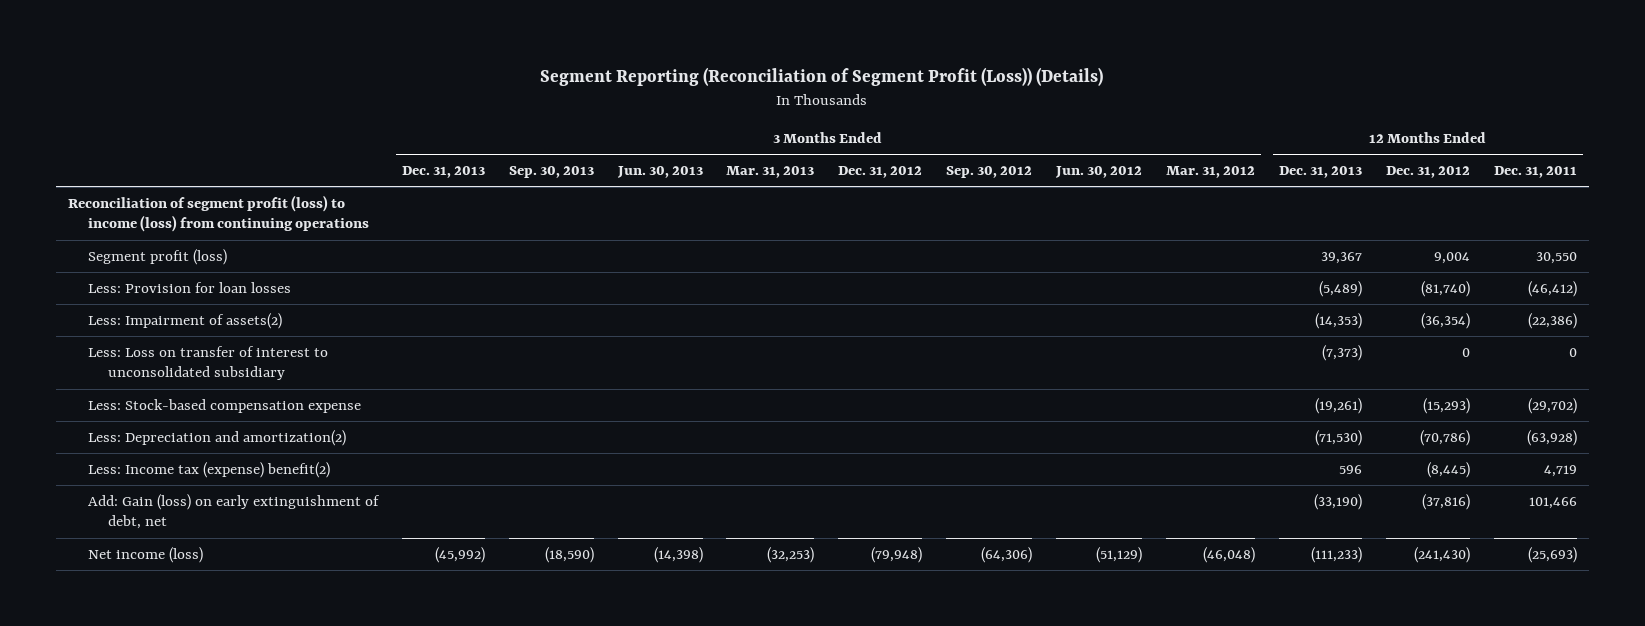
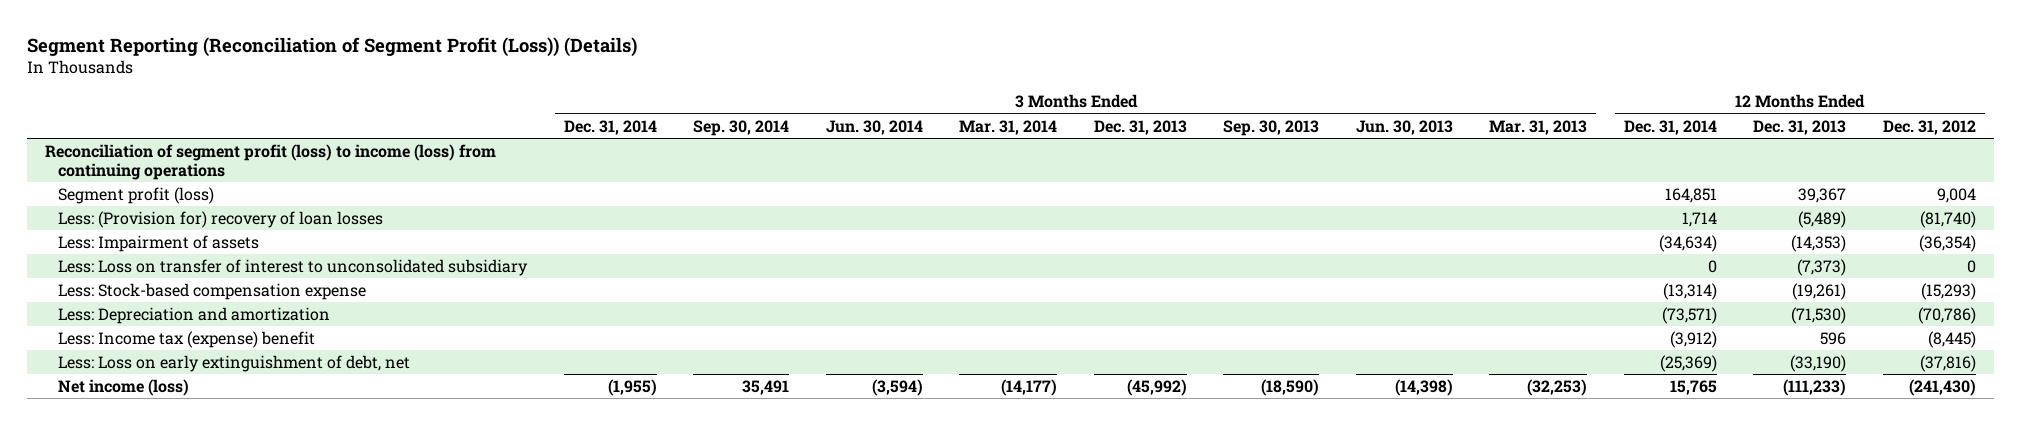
- | 3 Months Ended Dec. 31, 2013 | 3 Months Ended Sep. 30, 2013 | 3 Months Ended Jun. 30, 2013 | 3 Months Ended Mar. 31, 2013 | 3 Months Ended Dec. 31, 2012 | 3 Months Ended Sep. 30, 2012 | 3 Months Ended Jun. 30, 2012 | 3 Months Ended Mar. 31, 2012 | 12 Months Ended Dec. 31, 2013 | 12 Months Ended Dec. 31, 2012 | 12 Months Ended Dec. 31, 2011
+ | 3 Months Ended Dec. 31, 2014 | 3 Months Ended Sep. 30, 2014 | 3 Months Ended Jun. 30, 2014 | 3 Months Ended Mar. 31, 2014 | 3 Months Ended Dec. 31, 2013 | 3 Months Ended Sep. 30, 2013 | 3 Months Ended Jun. 30, 2013 | 3 Months Ended Mar. 31, 2013 | 12 Months Ended Dec. 31, 2014 | 12 Months Ended Dec. 31, 2013 | 12 Months Ended Dec. 31, 2012
- Less: Provision for loan losses | | | | | | | | | (5,489) | (81,740) | (46,412)
- Less: Impairment of assets(2) | | | | | | | | | (14,353) | (36,354) | (22,386)
+ Less: (Provision for) recovery of loan losses | | | | | | | | | 1,714 | (5,489) | (81,740)
+ Less: Impairment of assets | | | | | | | | | (34,634) | (14,353) | (36,354)
- Less: Depreciation and amortization(2) | | | | | | | | | (71,530) | (70,786) | (63,928)
- Less: Income tax (expense) benefit(2) | | | | | | | | | 596 | (8,445) | 4,719
- Add: Gain (loss) on early extinguishment of debt, net | | | | | | | | | (33,190) | (37,816) | 101,466
+ Less: Depreciation and amortization | | | | | | | | | (73,571) | (71,530) | (70,786)
+ Less: Income tax (expense) benefit | | | | | | | | | (3,912) | 596 | (8,445)
+ Less: Loss on early extinguishment of debt, net | | | | | | | | | (25,369) | (33,190) | (37,816)

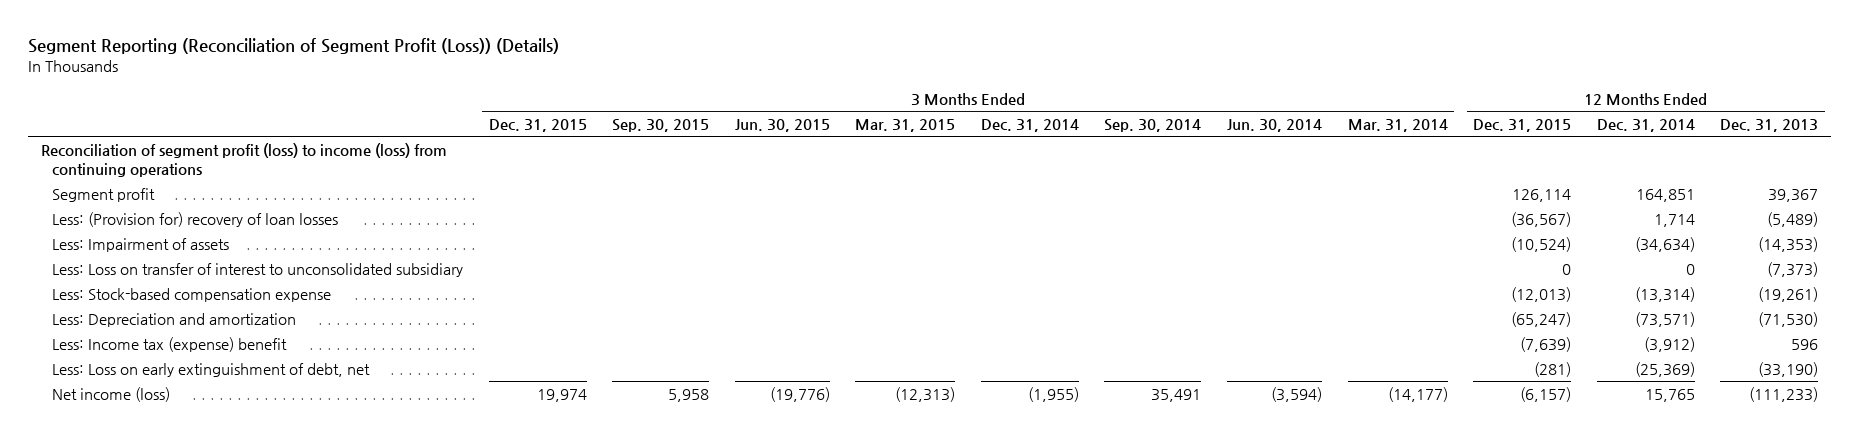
- | 3 Months Ended Dec. 31, 2014 | 3 Months Ended Sep. 30, 2014 | 3 Months Ended Jun. 30, 2014 | 3 Months Ended Mar. 31, 2014 | 3 Months Ended Dec. 31, 2013 | 3 Months Ended Sep. 30, 2013 | 3 Months Ended Jun. 30, 2013 | 3 Months Ended Mar. 31, 2013 | 12 Months Ended Dec. 31, 2014 | 12 Months Ended Dec. 31, 2013 | 12 Months Ended Dec. 31, 2012
+ | 3 Months Ended Dec. 31, 2015 | 3 Months Ended Sep. 30, 2015 | 3 Months Ended Jun. 30, 2015 | 3 Months Ended Mar. 31, 2015 | 3 Months Ended Dec. 31, 2014 | 3 Months Ended Sep. 30, 2014 | 3 Months Ended Jun. 30, 2014 | 3 Months Ended Mar. 31, 2014 | 12 Months Ended Dec. 31, 2015 | 12 Months Ended Dec. 31, 2014 | 12 Months Ended Dec. 31, 2013
- Segment profit (loss) | | | | | | | | | 164,851 | 39,367 | 9,004
+ Segment profit | | | | | | | | | 126,114 | 164,851 | 39,367

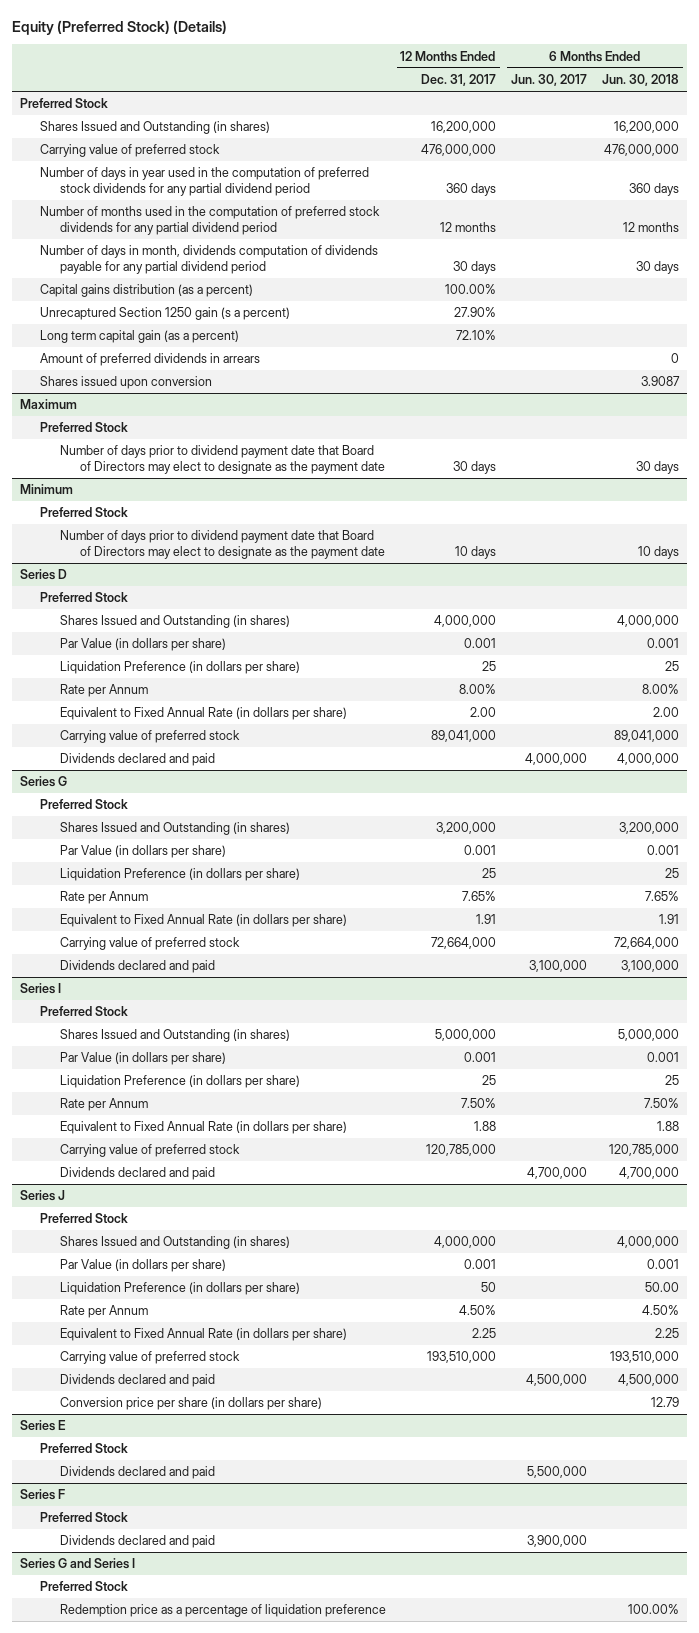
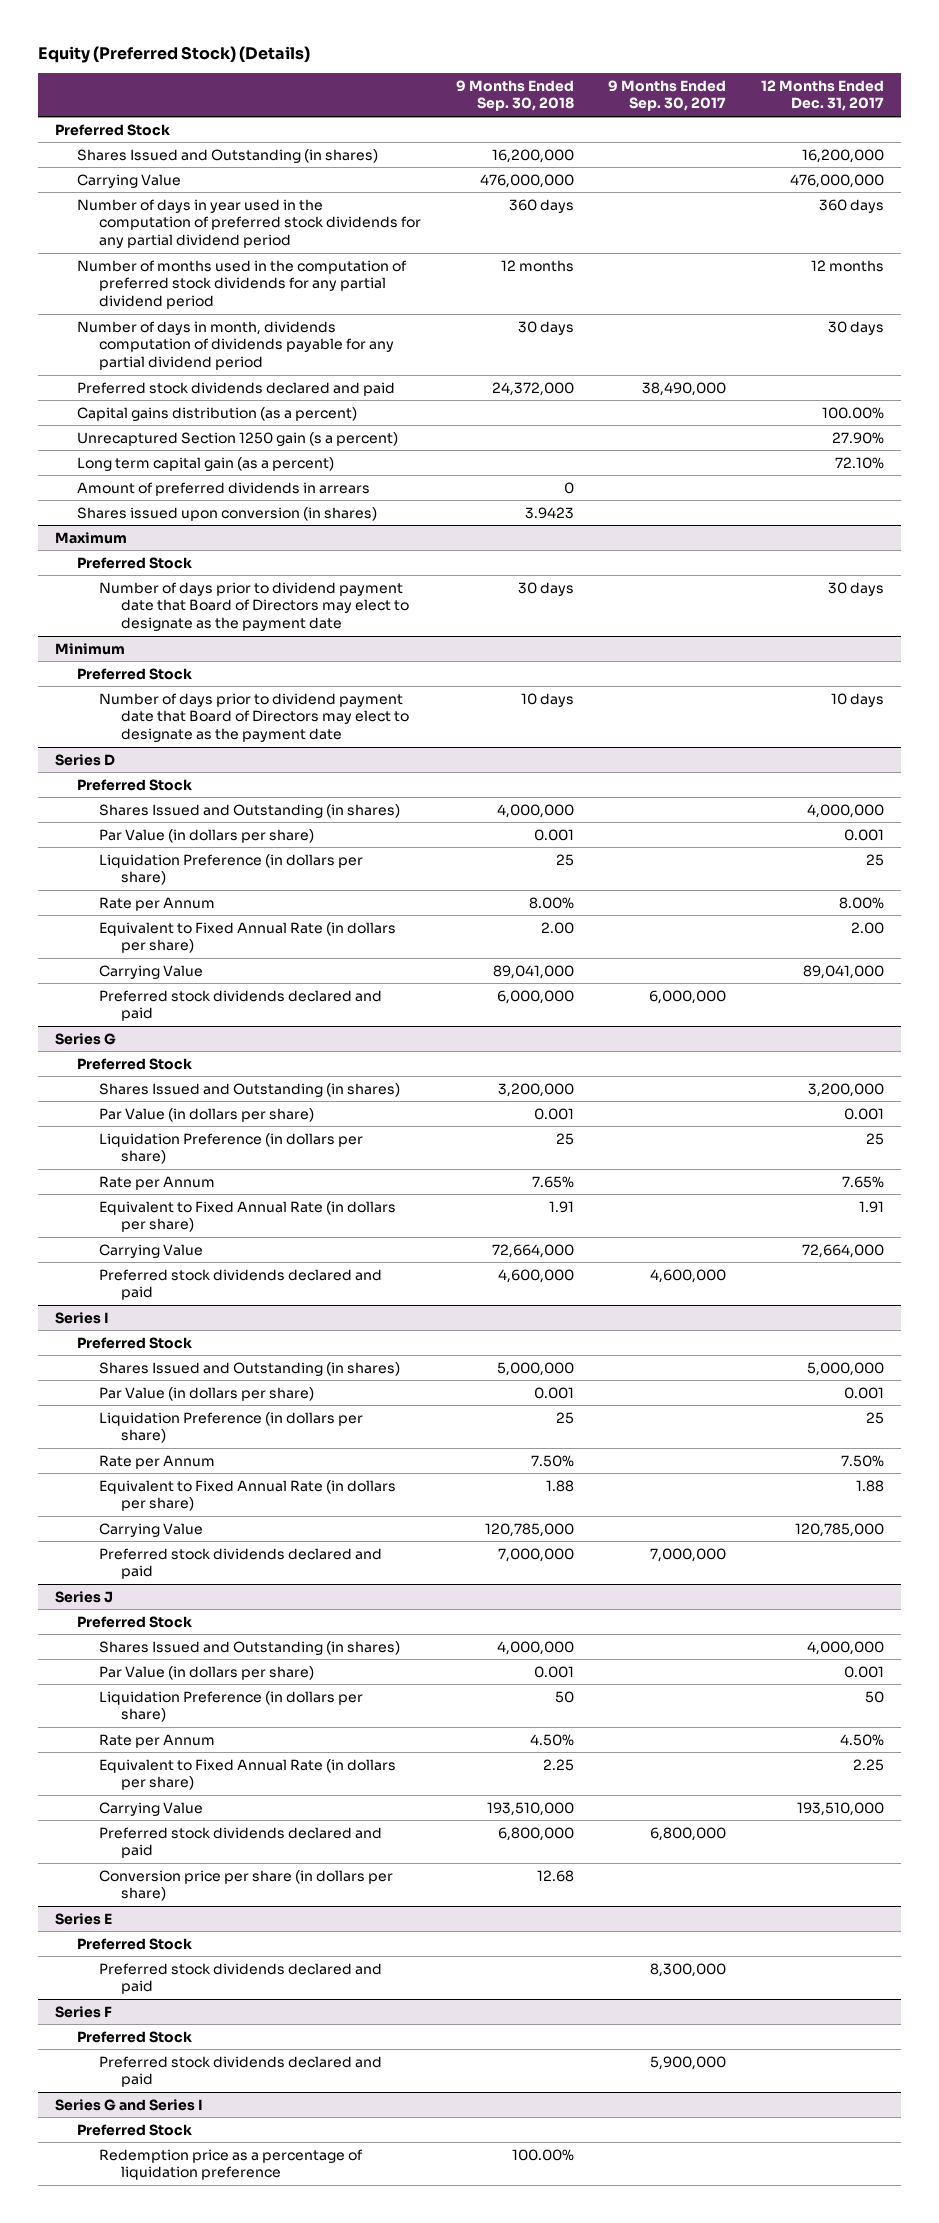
- | 12 Months Ended Dec. 31, 2017 | 6 Months Ended Jun. 30, 2017 | 6 Months Ended Jun. 30, 2018
+ | 9 Months Ended Sep. 30, 2018 | 9 Months Ended Sep. 30, 2017 | 12 Months Ended Dec. 31, 2017
- Carrying value of preferred stock | 476,000,000 | | 476,000,000
+ Carrying Value | 476,000,000 | | 476,000,000
+ Preferred stock dividends declared and paid | 24,372,000 | 38,490,000 |
- Shares issued upon conversion | | | 3.9087
+ Shares issued upon conversion (in shares) | 3.9423 | |
@ Series D
- Carrying value of preferred stock | 89,041,000 | | 89,041,000
- Dividends declared and paid | | 4,000,000 | 4,000,000
+ Carrying Value | 89,041,000 | | 89,041,000
+ Preferred stock dividends declared and paid | 6,000,000 | 6,000,000 |
@ Series G
- Carrying value of preferred stock | 72,664,000 | | 72,664,000
- Dividends declared and paid | | 3,100,000 | 3,100,000
+ Carrying Value | 72,664,000 | | 72,664,000
+ Preferred stock dividends declared and paid | 4,600,000 | 4,600,000 |
@ Series I
- Carrying value of preferred stock | 120,785,000 | | 120,785,000
- Dividends declared and paid | | 4,700,000 | 4,700,000
+ Carrying Value | 120,785,000 | | 120,785,000
+ Preferred stock dividends declared and paid | 7,000,000 | 7,000,000 |
@ Series J
- Carrying value of preferred stock | 193,510,000 | | 193,510,000
- Dividends declared and paid | | 4,500,000 | 4,500,000
+ Carrying Value | 193,510,000 | | 193,510,000
+ Preferred stock dividends declared and paid | 6,800,000 | 6,800,000 |
@ Series E
- Dividends declared and paid | | 5,500,000 |
+ Preferred stock dividends declared and paid | | 8,300,000 |
@ Series F
- Dividends declared and paid | | 3,900,000 |
+ Preferred stock dividends declared and paid | | 5,900,000 |

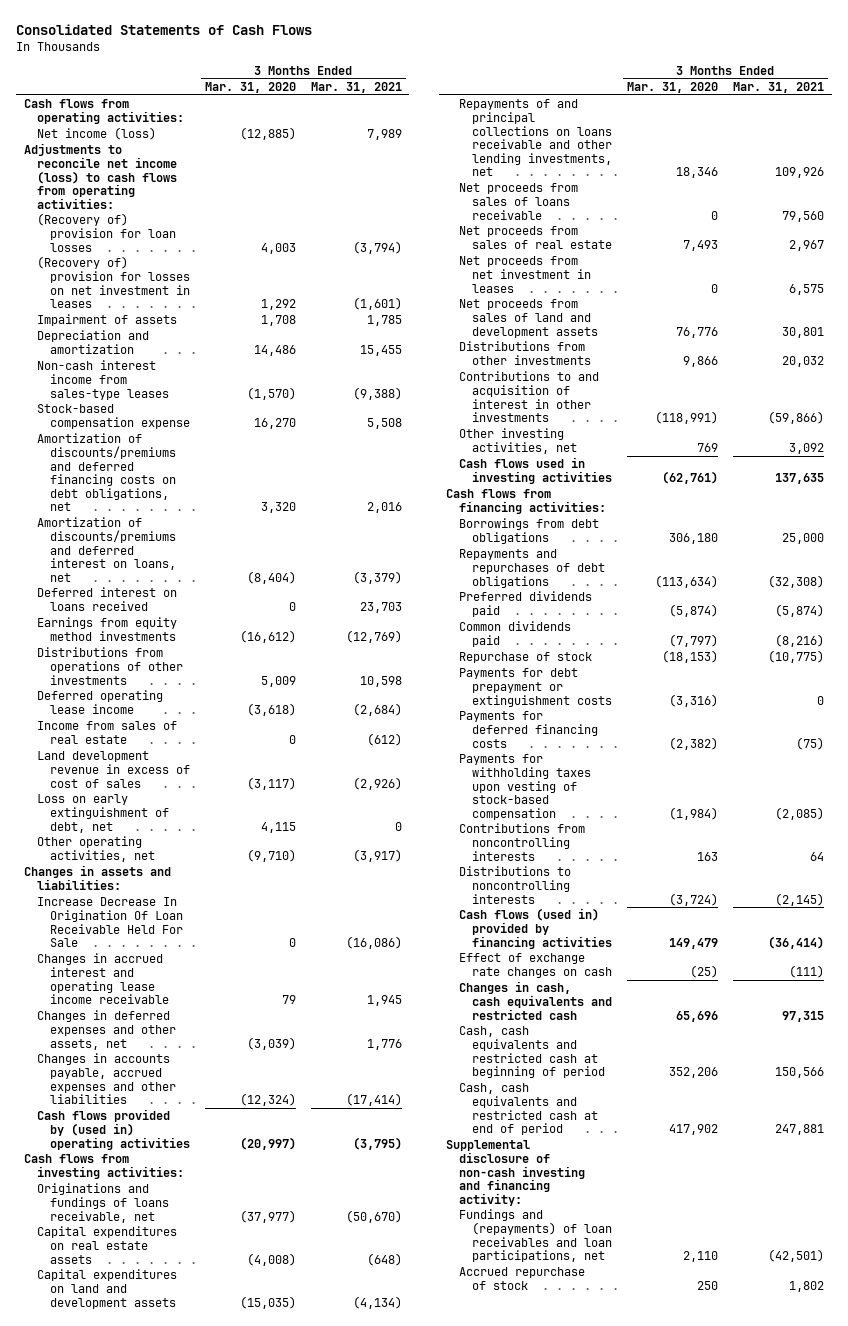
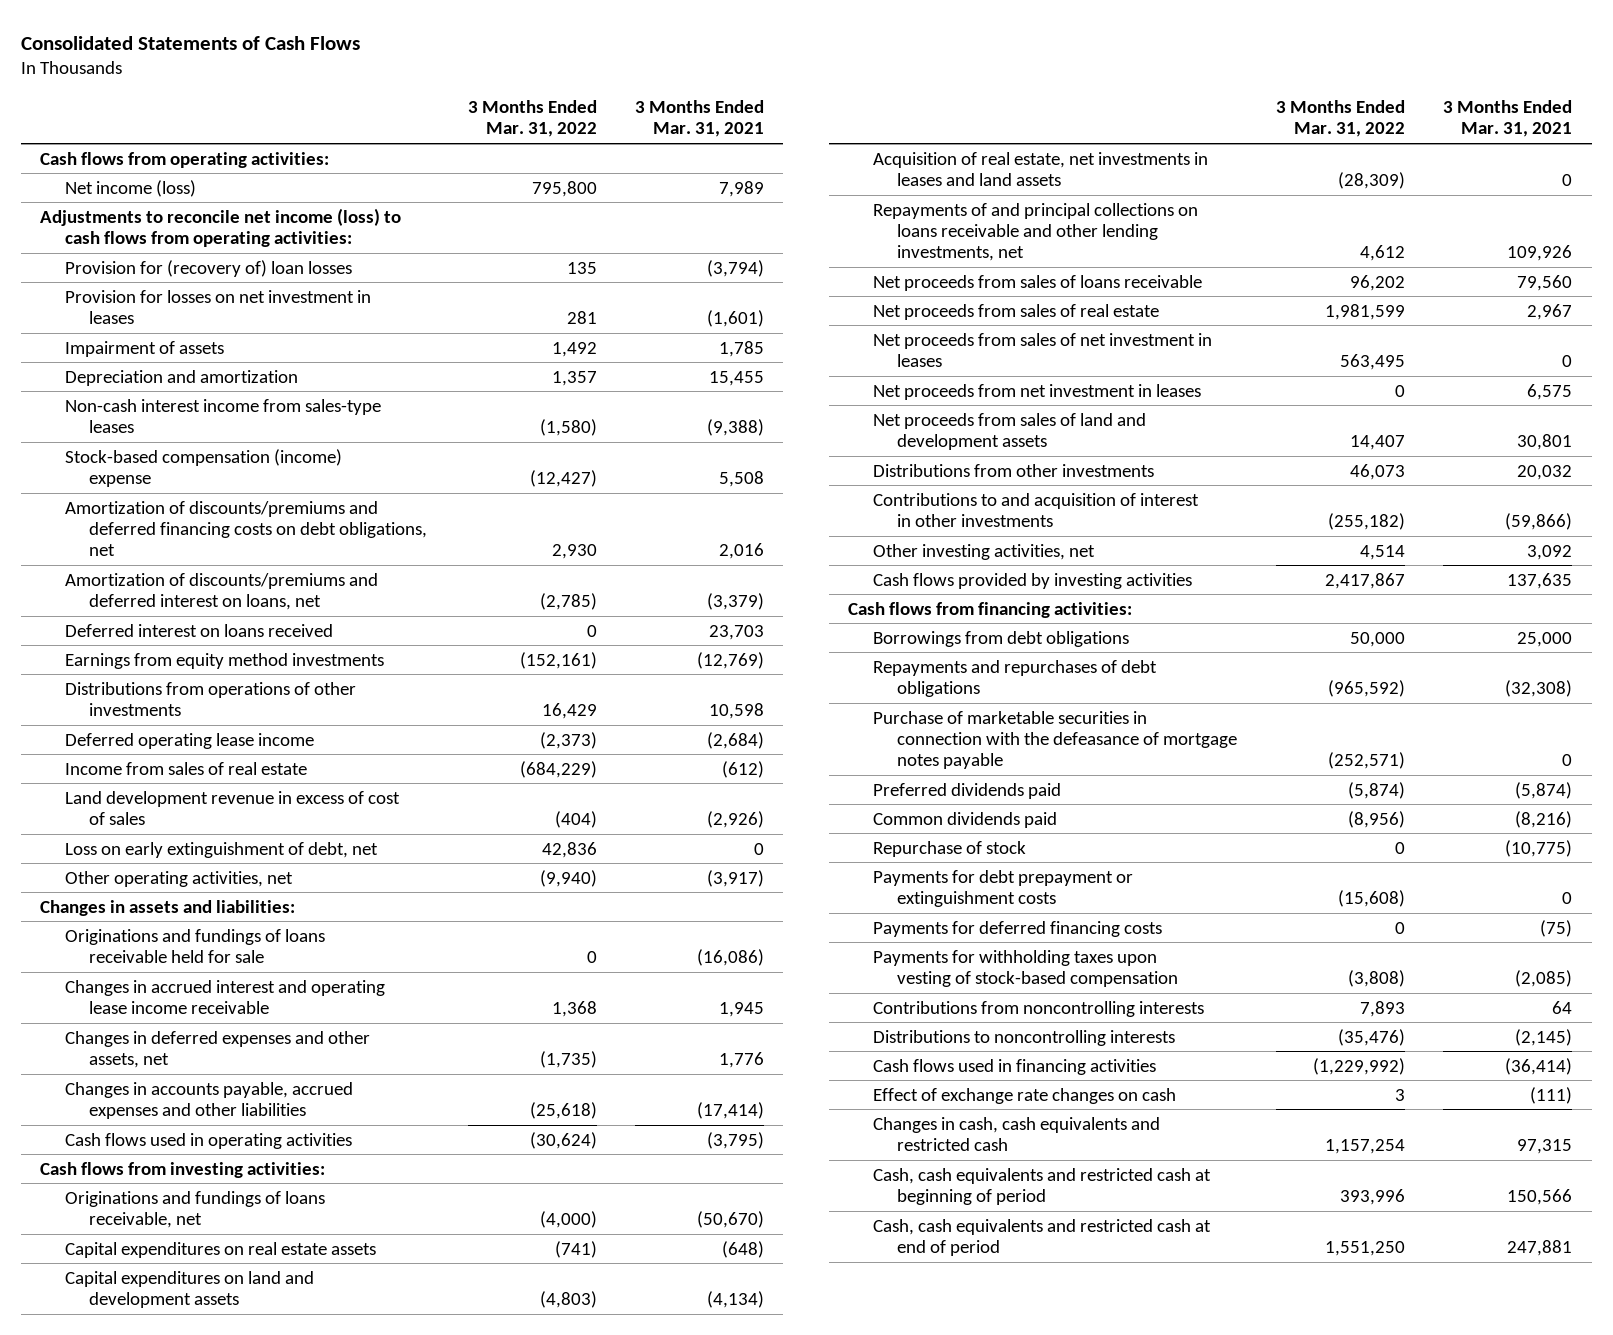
- | 3 Months Ended Mar. 31, 2020 | 3 Months Ended Mar. 31, 2021
+ | 3 Months Ended Mar. 31, 2022 | 3 Months Ended Mar. 31, 2021
- (Recovery of) provision for loan losses | 4,003 | (3,794)
- (Recovery of) provision for losses on net investment in leases | 1,292 | (1,601)
+ Provision for (recovery of) loan losses | 135 | (3,794)
+ Provision for losses on net investment in leases | 281 | (1,601)
- Stock-based compensation expense | 16,270 | 5,508
+ Stock-based compensation (income) expense | (12,427) | 5,508
- Increase Decrease In Origination Of Loan Receivable Held For Sale | 0 | (16,086)
+ Originations and fundings of loans receivable held for sale | 0 | (16,086)
- Cash flows provided by (used in) operating activities | (20,997) | (3,795)
+ Cash flows used in operating activities | (30,624) | (3,795)
+ Acquisition of real estate, net investments in leases and land assets | (28,309) | 0
+ Net proceeds from sales of net investment in leases | 563,495 | 0
- Cash flows used in investing activities | (62,761) | 137,635
+ Cash flows provided by investing activities | 2,417,867 | 137,635
+ Purchase of marketable securities in connection with the defeasance of mortgage notes payable | (252,571) | 0
- Cash flows (used in) provided by financing activities | 149,479 | (36,414)
+ Cash flows used in financing activities | (1,229,992) | (36,414)
- Supplemental disclosure of non-cash investing and financing activity:
- Fundings and (repayments) of loan receivables and loan participations, net | 2,110 | (42,501)
- Accrued repurchase of stock | 250 | 1,802

